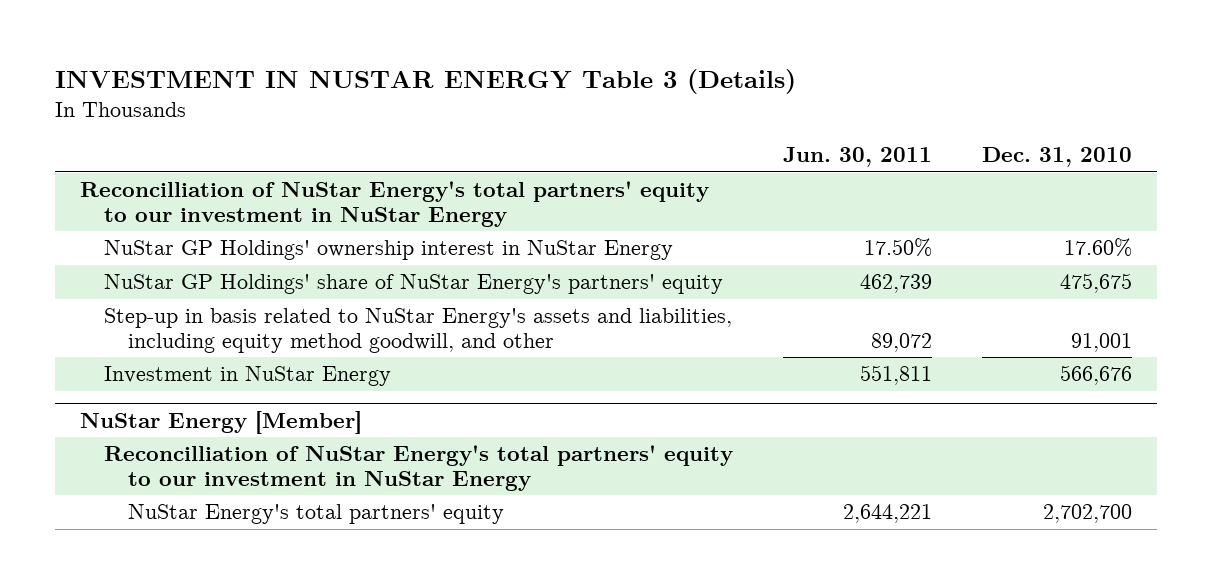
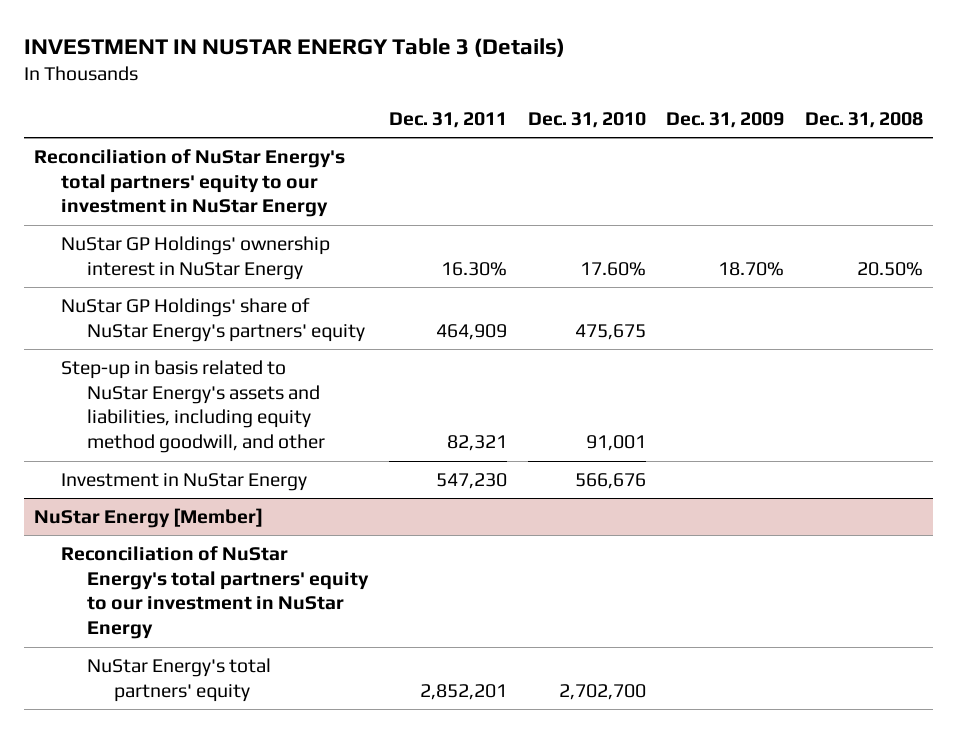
- | Jun. 30, 2011 | Dec. 31, 2010
+ | Dec. 31, 2011 | Dec. 31, 2010 | Dec. 31, 2009 | Dec. 31, 2008
- Reconcilliation of NuStar Energy's total partners' equity to our investment in NuStar Energy
+ Reconciliation of NuStar Energy's total partners' equity to our investment in NuStar Energy
@ NuStar Energy [Member]
- Reconcilliation of NuStar Energy's total partners' equity to our investment in NuStar Energy
+ Reconciliation of NuStar Energy's total partners' equity to our investment in NuStar Energy

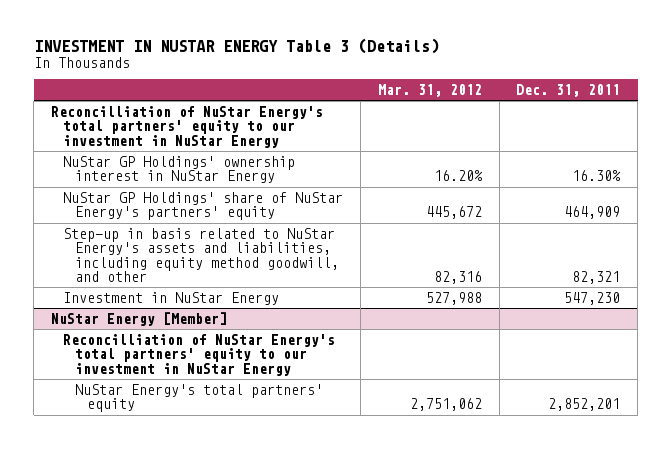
- | Dec. 31, 2011 | Dec. 31, 2010 | Dec. 31, 2009 | Dec. 31, 2008
+ | Mar. 31, 2012 | Dec. 31, 2011
- Reconciliation of NuStar Energy's total partners' equity to our investment in NuStar Energy
+ Reconcilliation of NuStar Energy's total partners' equity to our investment in NuStar Energy
@ NuStar Energy [Member]
- Reconciliation of NuStar Energy's total partners' equity to our investment in NuStar Energy
+ Reconcilliation of NuStar Energy's total partners' equity to our investment in NuStar Energy

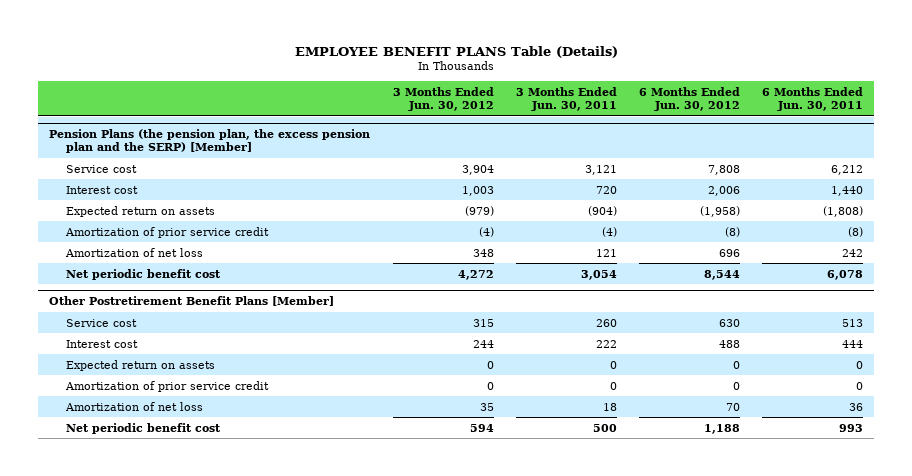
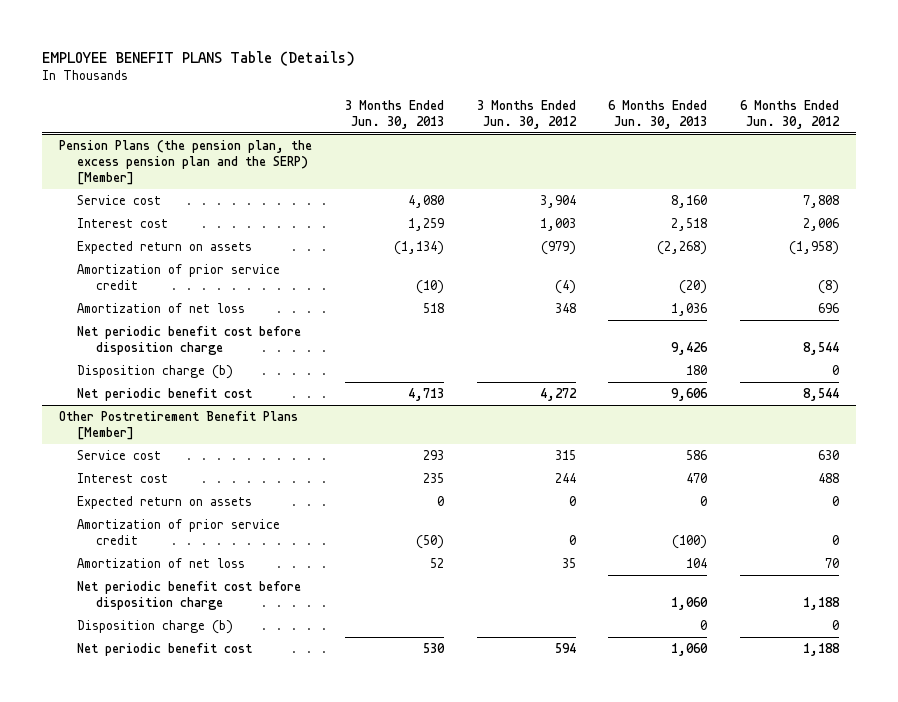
- | 3 Months Ended Jun. 30, 2012 | 3 Months Ended Jun. 30, 2011 | 6 Months Ended Jun. 30, 2012 | 6 Months Ended Jun. 30, 2011
+ | 3 Months Ended Jun. 30, 2013 | 3 Months Ended Jun. 30, 2012 | 6 Months Ended Jun. 30, 2013 | 6 Months Ended Jun. 30, 2012
@ Pension Plans (the pension plan, the excess pension plan and the SERP) [Member]
+ Net periodic benefit cost before disposition charge | | | 9,426 | 8,544
+ Disposition charge (b) | | | 180 | 0
@ Other Postretirement Benefit Plans [Member]
+ Net periodic benefit cost before disposition charge | | | 1,060 | 1,188
+ Disposition charge (b) | | | 0 | 0

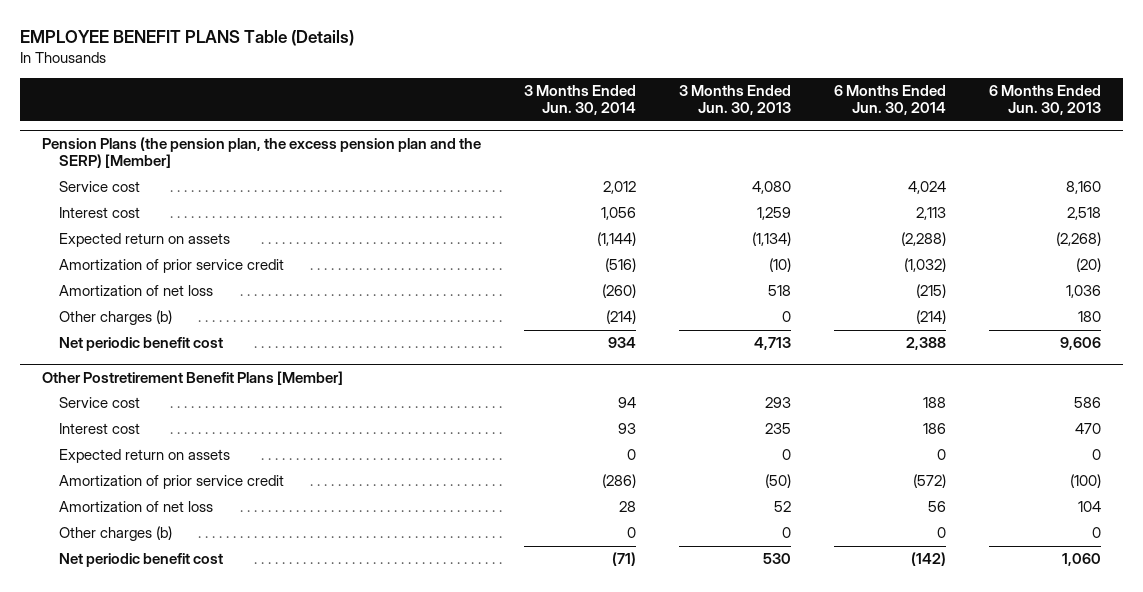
- | 3 Months Ended Jun. 30, 2013 | 3 Months Ended Jun. 30, 2012 | 6 Months Ended Jun. 30, 2013 | 6 Months Ended Jun. 30, 2012
+ | 3 Months Ended Jun. 30, 2014 | 3 Months Ended Jun. 30, 2013 | 6 Months Ended Jun. 30, 2014 | 6 Months Ended Jun. 30, 2013
@ Pension Plans (the pension plan, the excess pension plan and the SERP) [Member]
- Net periodic benefit cost before disposition charge | | | 9,426 | 8,544
- Disposition charge (b) | | | 180 | 0
+ Other charges (b) | (214) | 0 | (214) | 180
@ Other Postretirement Benefit Plans [Member]
- Net periodic benefit cost before disposition charge | | | 1,060 | 1,188
- Disposition charge (b) | | | 0 | 0
+ Other charges (b) | 0 | 0 | 0 | 0

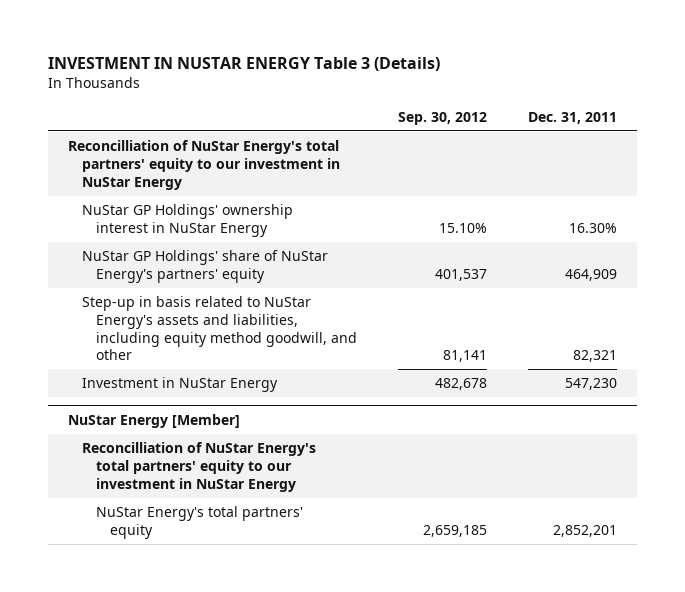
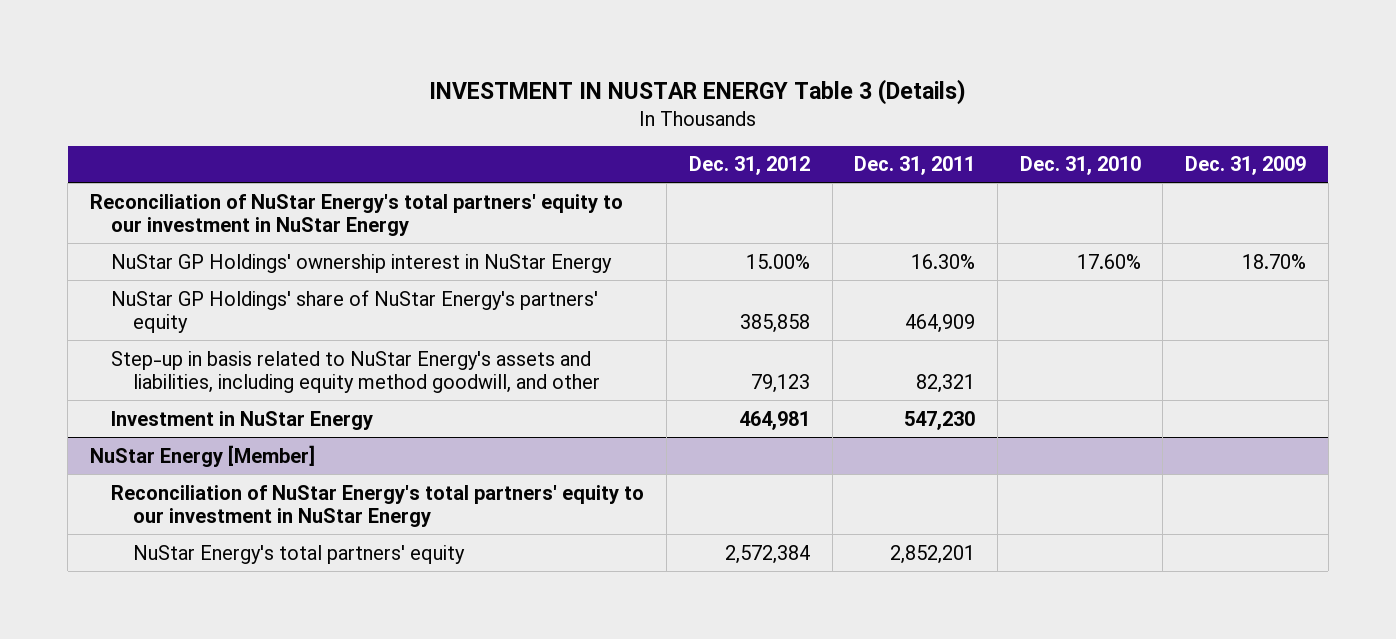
- | Sep. 30, 2012 | Dec. 31, 2011
+ | Dec. 31, 2012 | Dec. 31, 2011 | Dec. 31, 2010 | Dec. 31, 2009
- Reconcilliation of NuStar Energy's total partners' equity to our investment in NuStar Energy
+ Reconciliation of NuStar Energy's total partners' equity to our investment in NuStar Energy
@ NuStar Energy [Member]
- Reconcilliation of NuStar Energy's total partners' equity to our investment in NuStar Energy
+ Reconciliation of NuStar Energy's total partners' equity to our investment in NuStar Energy

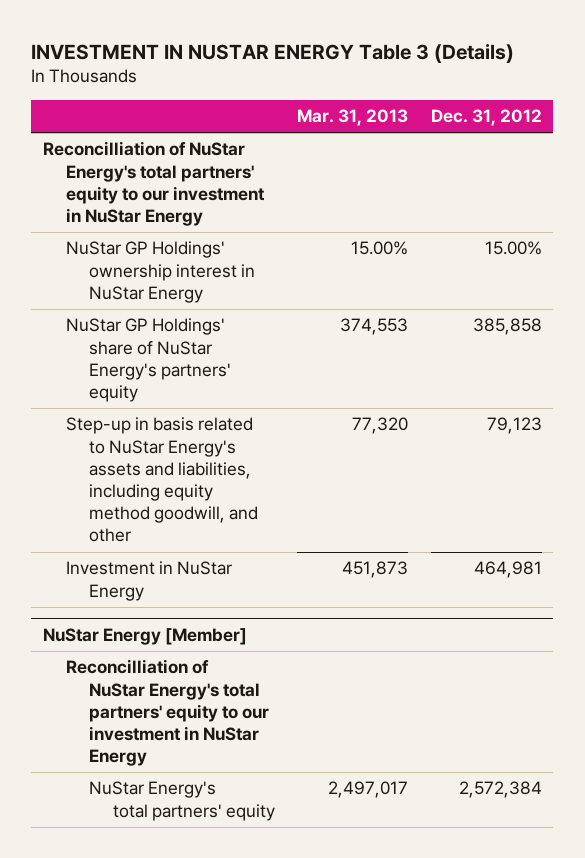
- | Dec. 31, 2012 | Dec. 31, 2011 | Dec. 31, 2010 | Dec. 31, 2009
+ | Mar. 31, 2013 | Dec. 31, 2012
- Reconciliation of NuStar Energy's total partners' equity to our investment in NuStar Energy
+ Reconcilliation of NuStar Energy's total partners' equity to our investment in NuStar Energy
@ NuStar Energy [Member]
- Reconciliation of NuStar Energy's total partners' equity to our investment in NuStar Energy
+ Reconcilliation of NuStar Energy's total partners' equity to our investment in NuStar Energy

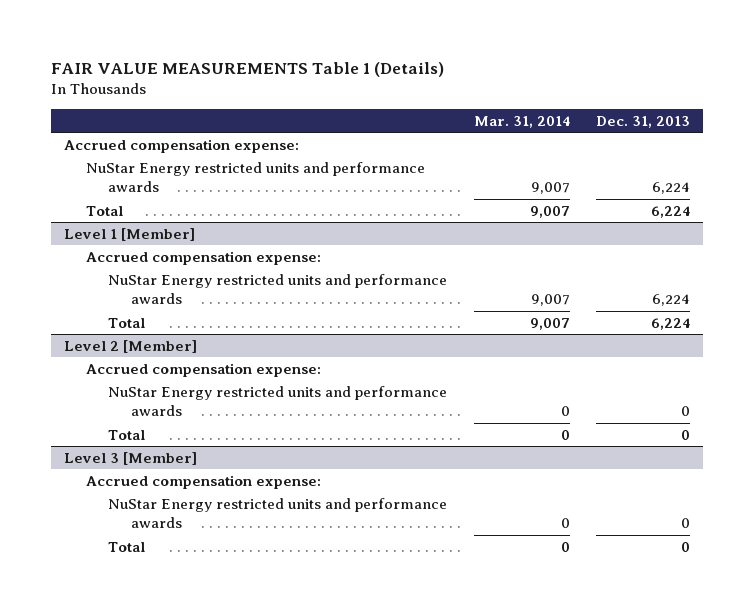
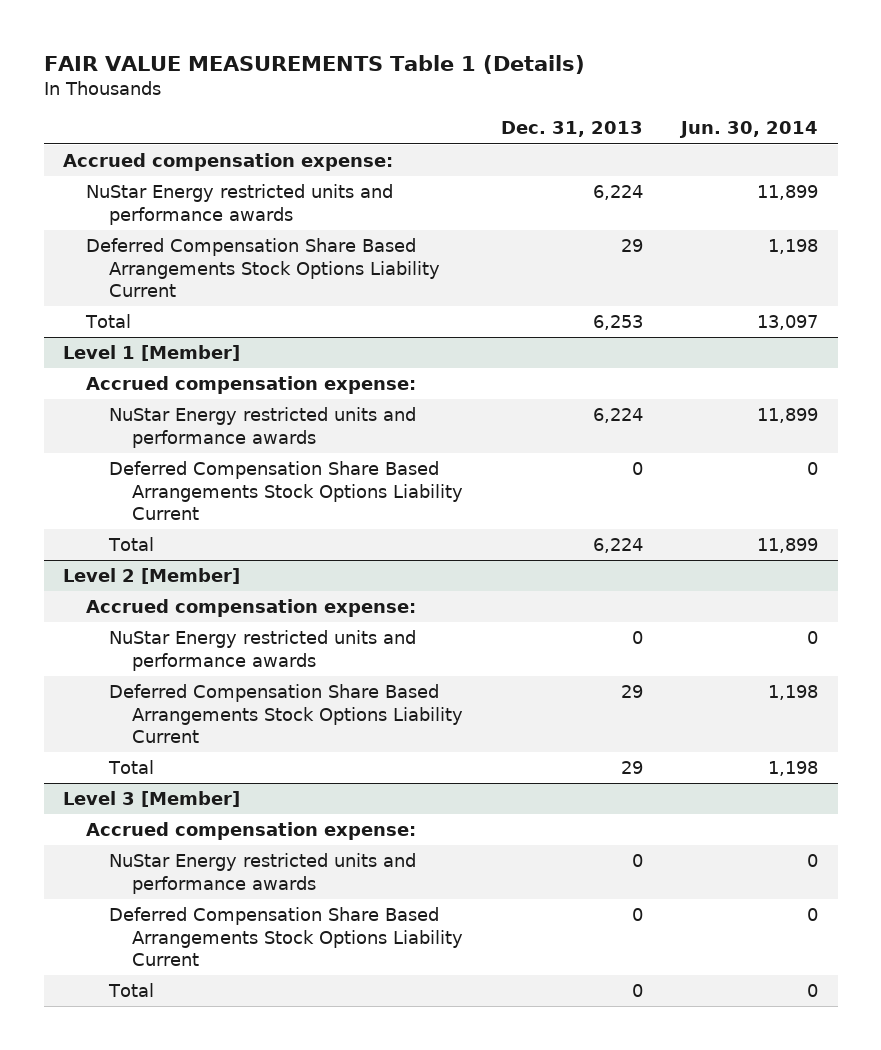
- | Mar. 31, 2014 | Dec. 31, 2013
+ | Dec. 31, 2013 | Jun. 30, 2014
- Total | 9,007 | 6,224
+ Deferred Compensation Share Based Arrangements Stock Options Liability Current | 29 | 1,198
+ Total | 6,253 | 13,097
@ Level 1 [Member]
+ Deferred Compensation Share Based Arrangements Stock Options Liability Current | 0 | 0
@ Level 2 [Member]
- Total | 0 | 0
+ Deferred Compensation Share Based Arrangements Stock Options Liability Current | 29 | 1,198
+ Total | 29 | 1,198
@ Level 3 [Member]
+ Deferred Compensation Share Based Arrangements Stock Options Liability Current | 0 | 0

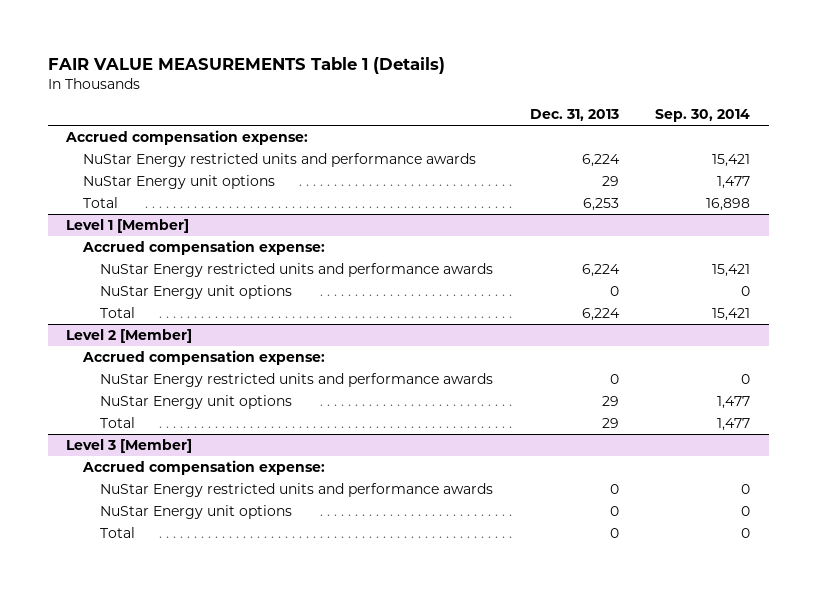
- | Dec. 31, 2013 | Jun. 30, 2014
+ | Dec. 31, 2013 | Sep. 30, 2014
- Deferred Compensation Share Based Arrangements Stock Options Liability Current | 29 | 1,198
+ NuStar Energy unit options | 29 | 1,477
@ Level 1 [Member]
- Deferred Compensation Share Based Arrangements Stock Options Liability Current | 0 | 0
+ NuStar Energy unit options | 0 | 0
@ Level 2 [Member]
- Deferred Compensation Share Based Arrangements Stock Options Liability Current | 29 | 1,198
+ NuStar Energy unit options | 29 | 1,477
@ Level 3 [Member]
- Deferred Compensation Share Based Arrangements Stock Options Liability Current | 0 | 0
+ NuStar Energy unit options | 0 | 0

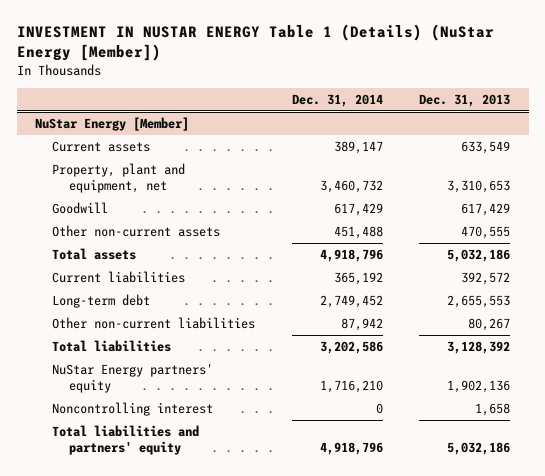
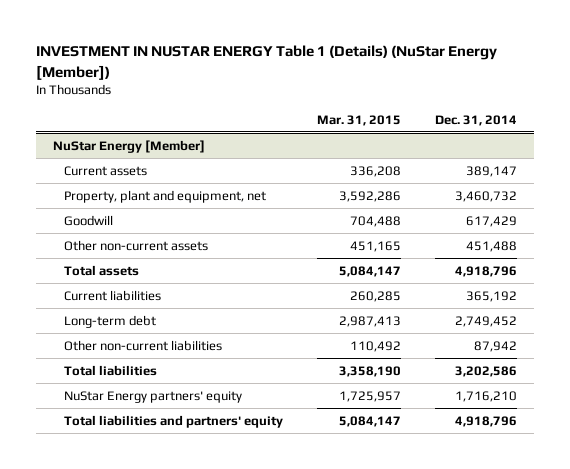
- | Dec. 31, 2014 | Dec. 31, 2013
+ | Mar. 31, 2015 | Dec. 31, 2014
@ NuStar Energy [Member]
- Noncontrolling interest | 0 | 1,658

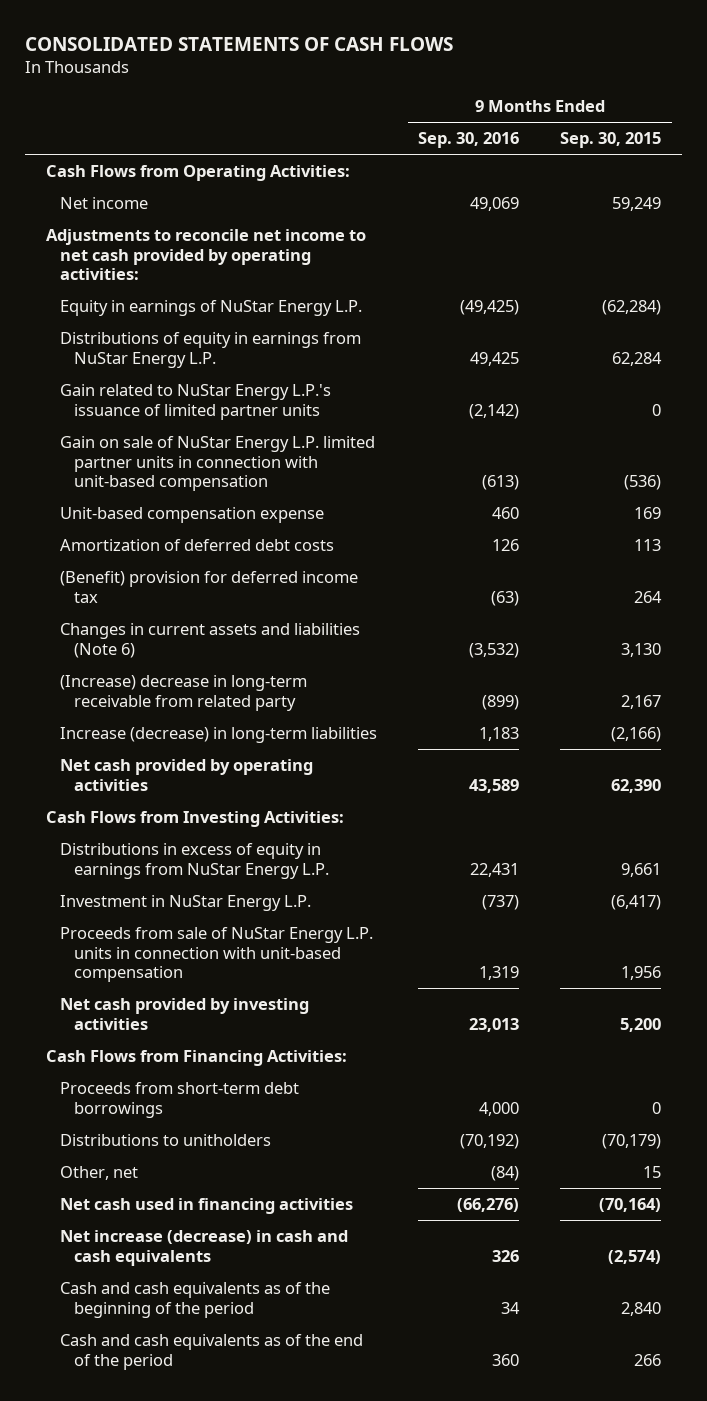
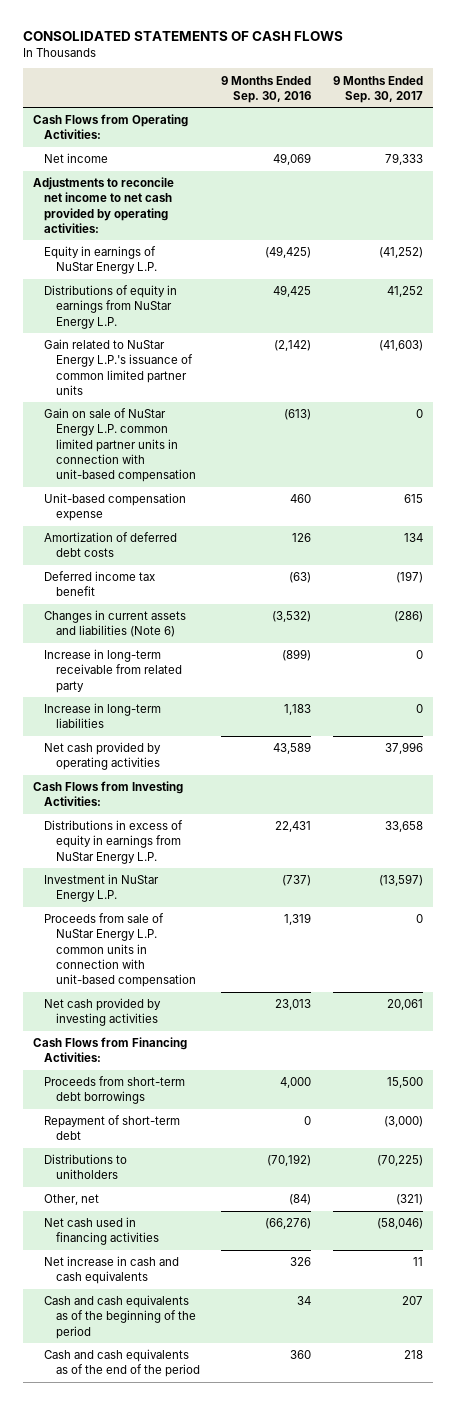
- | 9 Months Ended Sep. 30, 2016 | 9 Months Ended Sep. 30, 2015
+ | 9 Months Ended Sep. 30, 2016 | 9 Months Ended Sep. 30, 2017
- Gain related to NuStar Energy L.P.'s issuance of limited partner units | (2,142) | 0
- Gain on sale of NuStar Energy L.P. limited partner units in connection with unit-based compensation | (613) | (536)
+ Gain related to NuStar Energy L.P.'s issuance of common limited partner units | (2,142) | (41,603)
+ Gain on sale of NuStar Energy L.P. common limited partner units in connection with unit-based compensation | (613) | 0
- (Benefit) provision for deferred income tax | (63) | 264
+ Deferred income tax benefit | (63) | (197)
- (Increase) decrease in long-term receivable from related party | (899) | 2,167
- Increase (decrease) in long-term liabilities | 1,183 | (2,166)
+ Increase in long-term receivable from related party | (899) | 0
+ Increase in long-term liabilities | 1,183 | 0
- Proceeds from sale of NuStar Energy L.P. units in connection with unit-based compensation | 1,319 | 1,956
+ Proceeds from sale of NuStar Energy L.P. common units in connection with unit-based compensation | 1,319 | 0
+ Repayment of short-term debt | 0 | (3,000)
- Net increase (decrease) in cash and cash equivalents | 326 | (2,574)
+ Net increase in cash and cash equivalents | 326 | 11

